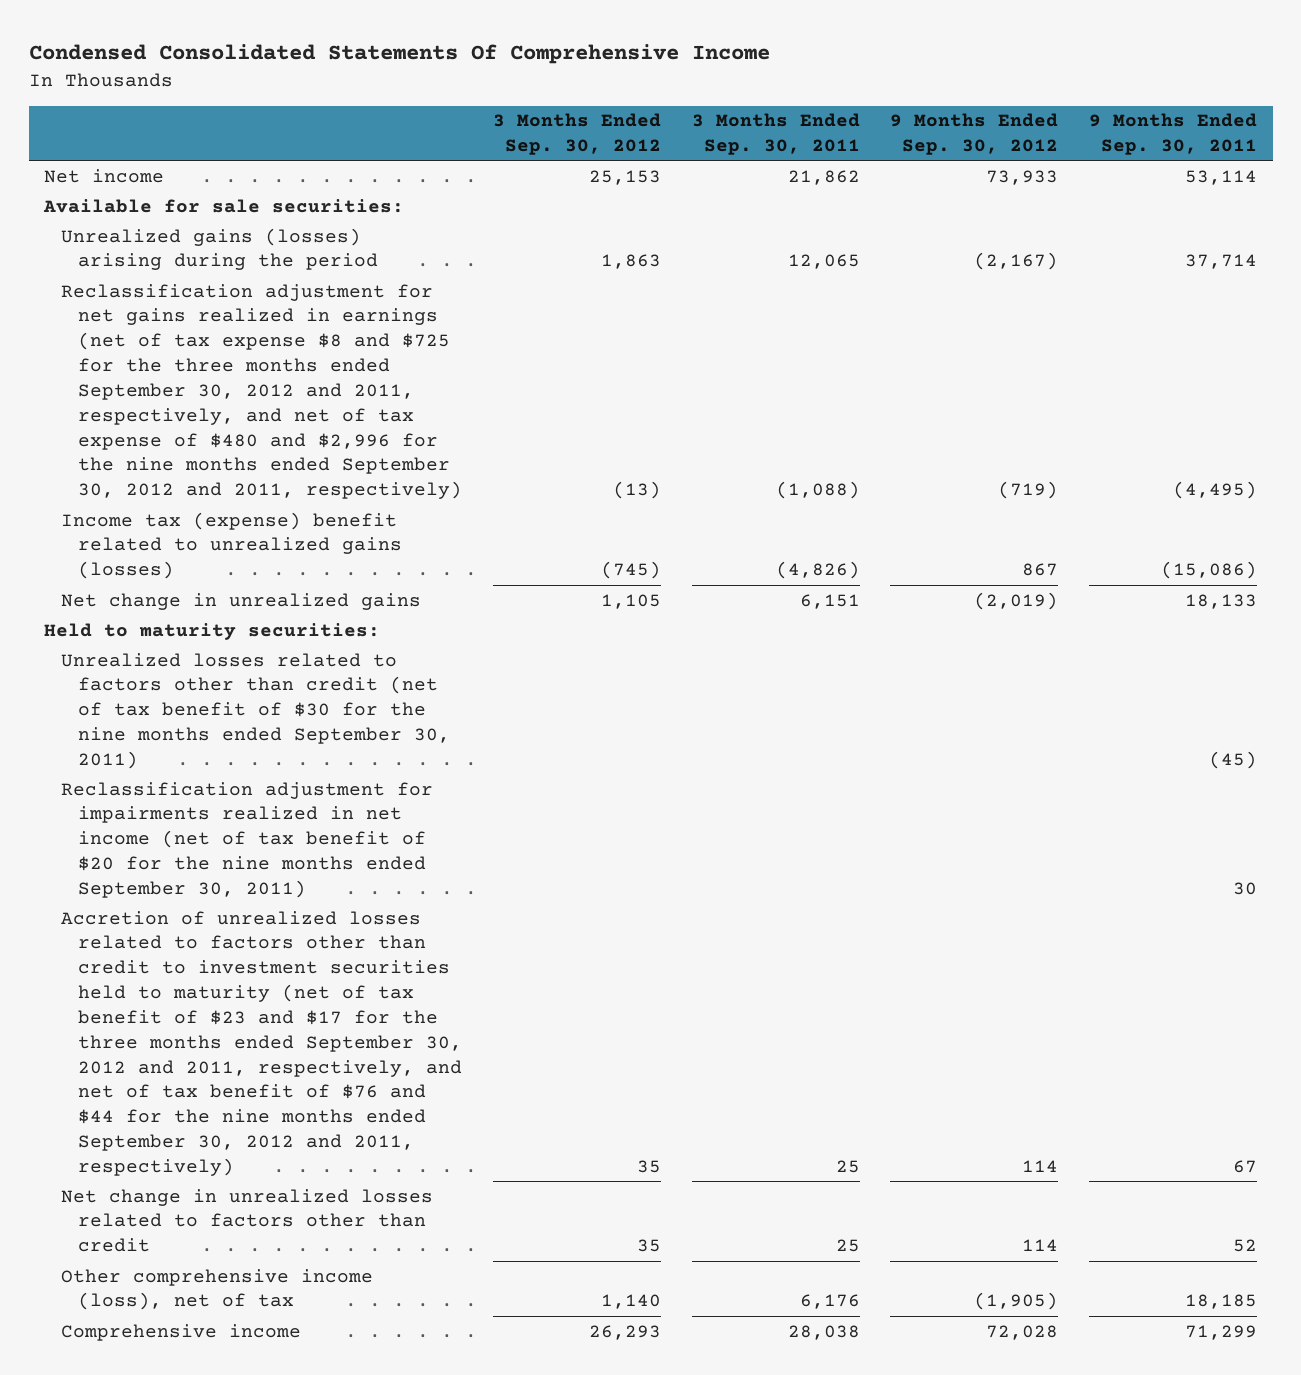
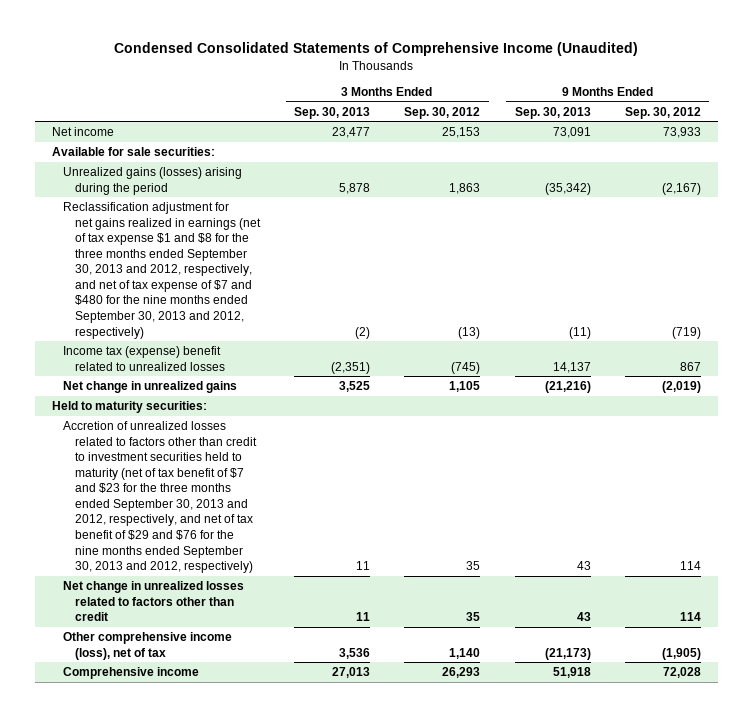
- Condensed Consolidated Statements Of Comprehensive Income
+ Condensed Consolidated Statements of Comprehensive Income (Unaudited)
- | 3 Months Ended Sep. 30, 2012 | 3 Months Ended Sep. 30, 2011 | 9 Months Ended Sep. 30, 2012 | 9 Months Ended Sep. 30, 2011
+ | 3 Months Ended Sep. 30, 2013 | 3 Months Ended Sep. 30, 2012 | 9 Months Ended Sep. 30, 2013 | 9 Months Ended Sep. 30, 2012
- Reclassification adjustment for net gains realized in earnings (net of tax expense $8 and $725 for the three months ended September 30, 2012 and 2011, respectively, and net of tax expense of $480 and $2,996 for the nine months ended September 30, 2012 and 2011, respectively) | (13) | (1,088) | (719) | (4,495)
- Income tax (expense) benefit related to unrealized gains (losses) | (745) | (4,826) | 867 | (15,086)
+ Reclassification adjustment for net gains realized in earnings (net of tax expense $1 and $8 for the three months ended September 30, 2013 and 2012, respectively, and net of tax expense of $7 and $480 for the nine months ended September 30, 2013 and 2012, respectively) | (2) | (13) | (11) | (719)
+ Income tax (expense) benefit related to unrealized losses | (2,351) | (745) | 14,137 | 867
- Unrealized losses related to factors other than credit (net of tax benefit of $30 for the nine months ended September 30, 2011) | | | | (45)
- Reclassification adjustment for impairments realized in net income (net of tax benefit of $20 for the nine months ended September 30, 2011) | | | | 30
- Accretion of unrealized losses related to factors other than credit to investment securities held to maturity (net of tax benefit of $23 and $17 for the three months ended September 30, 2012 and 2011, respectively, and net of tax benefit of $76 and $44 for the nine months ended September 30, 2012 and 2011, respectively) | 35 | 25 | 114 | 67
+ Accretion of unrealized losses related to factors other than credit to investment securities held to maturity (net of tax benefit of $7 and $23 for the three months ended September 30, 2013 and 2012, respectively, and net of tax benefit of $29 and $76 for the nine months ended September 30, 2013 and 2012, respectively) | 11 | 35 | 43 | 114

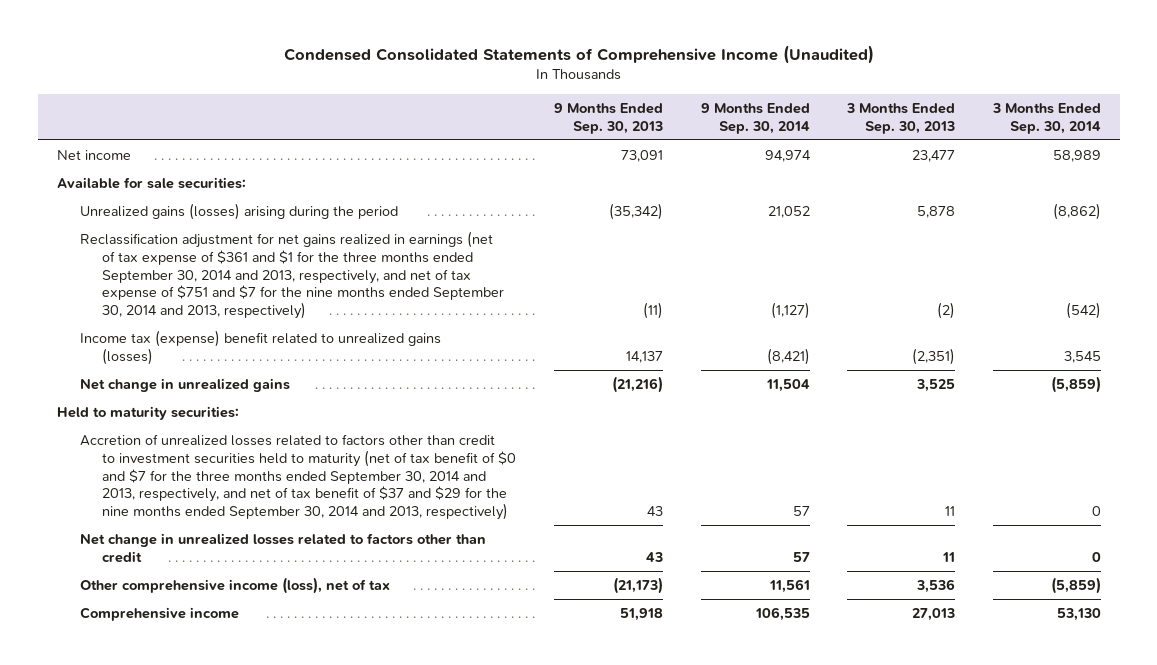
- | 3 Months Ended Sep. 30, 2013 | 3 Months Ended Sep. 30, 2012 | 9 Months Ended Sep. 30, 2013 | 9 Months Ended Sep. 30, 2012
+ | 9 Months Ended Sep. 30, 2013 | 9 Months Ended Sep. 30, 2014 | 3 Months Ended Sep. 30, 2013 | 3 Months Ended Sep. 30, 2014
- Reclassification adjustment for net gains realized in earnings (net of tax expense $1 and $8 for the three months ended September 30, 2013 and 2012, respectively, and net of tax expense of $7 and $480 for the nine months ended September 30, 2013 and 2012, respectively) | (2) | (13) | (11) | (719)
- Income tax (expense) benefit related to unrealized losses | (2,351) | (745) | 14,137 | 867
+ Reclassification adjustment for net gains realized in earnings (net of tax expense of $361 and $1 for the three months ended September 30, 2014 and 2013, respectively, and net of tax expense of $751 and $7 for the nine months ended September 30, 2014 and 2013, respectively) | (11) | (1,127) | (2) | (542)
+ Income tax (expense) benefit related to unrealized gains (losses) | 14,137 | (8,421) | (2,351) | 3,545
- Accretion of unrealized losses related to factors other than credit to investment securities held to maturity (net of tax benefit of $7 and $23 for the three months ended September 30, 2013 and 2012, respectively, and net of tax benefit of $29 and $76 for the nine months ended September 30, 2013 and 2012, respectively) | 11 | 35 | 43 | 114
+ Accretion of unrealized losses related to factors other than credit to investment securities held to maturity (net of tax benefit of $0 and $7 for the three months ended September 30, 2014 and 2013, respectively, and net of tax benefit of $37 and $29 for the nine months ended September 30, 2014 and 2013, respectively) | 43 | 57 | 11 | 0

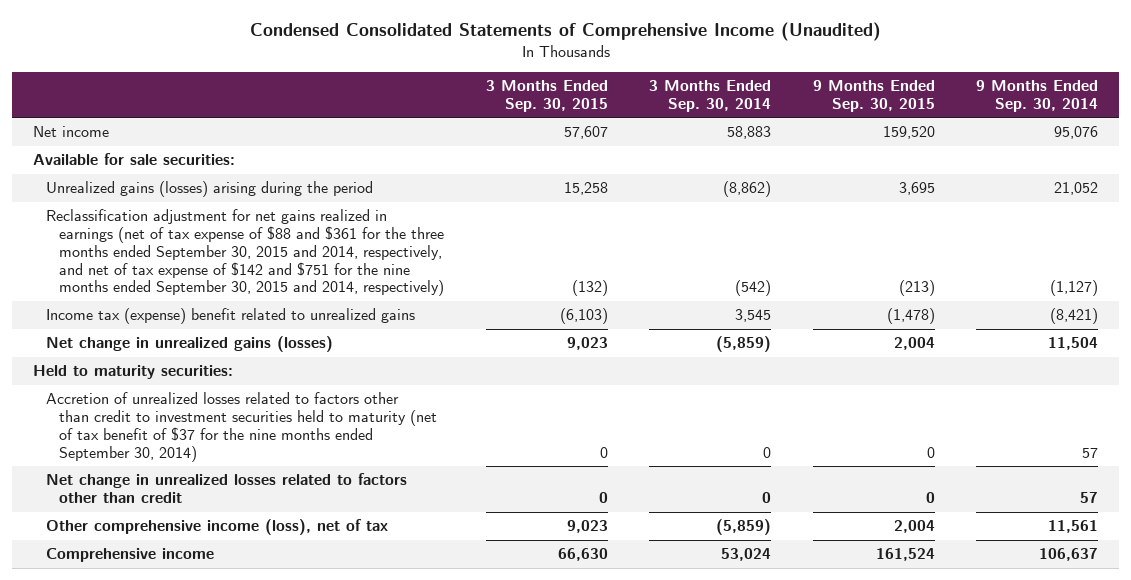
- | 9 Months Ended Sep. 30, 2013 | 9 Months Ended Sep. 30, 2014 | 3 Months Ended Sep. 30, 2013 | 3 Months Ended Sep. 30, 2014
+ | 3 Months Ended Sep. 30, 2015 | 3 Months Ended Sep. 30, 2014 | 9 Months Ended Sep. 30, 2015 | 9 Months Ended Sep. 30, 2014
- Net income | 73,091 | 94,974 | 23,477 | 58,989
+ Net income | 57,607 | 58,883 | 159,520 | 95,076
- Reclassification adjustment for net gains realized in earnings (net of tax expense of $361 and $1 for the three months ended September 30, 2014 and 2013, respectively, and net of tax expense of $751 and $7 for the nine months ended September 30, 2014 and 2013, respectively) | (11) | (1,127) | (2) | (542)
- Income tax (expense) benefit related to unrealized gains (losses) | 14,137 | (8,421) | (2,351) | 3,545
- Net change in unrealized gains | (21,216) | 11,504 | 3,525 | (5,859)
+ Reclassification adjustment for net gains realized in earnings (net of tax expense of $88 and $361 for the three months ended September 30, 2015 and 2014, respectively, and net of tax expense of $142 and $751 for the nine months ended September 30, 2015 and 2014, respectively) | (132) | (542) | (213) | (1,127)
+ Income tax (expense) benefit related to unrealized gains | (6,103) | 3,545 | (1,478) | (8,421)
+ Net change in unrealized gains (losses) | 9,023 | (5,859) | 2,004 | 11,504
- Accretion of unrealized losses related to factors other than credit to investment securities held to maturity (net of tax benefit of $0 and $7 for the three months ended September 30, 2014 and 2013, respectively, and net of tax benefit of $37 and $29 for the nine months ended September 30, 2014 and 2013, respectively) | 43 | 57 | 11 | 0
+ Accretion of unrealized losses related to factors other than credit to investment securities held to maturity (net of tax benefit of $37 for the nine months ended September 30, 2014) | 0 | 0 | 0 | 57
- Comprehensive income | 51,918 | 106,535 | 27,013 | 53,130
+ Comprehensive income | 66,630 | 53,024 | 161,524 | 106,637

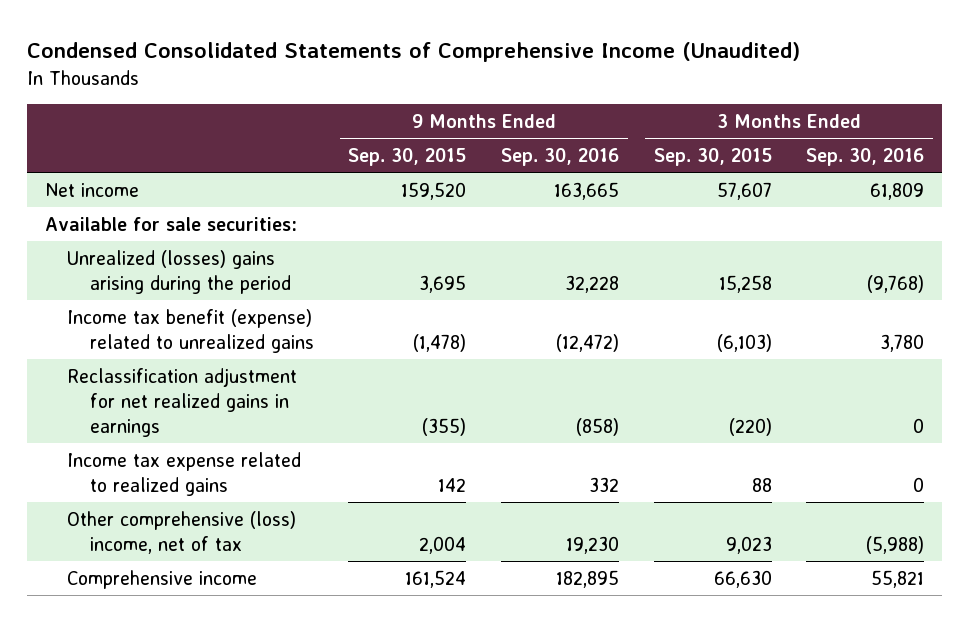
- | 3 Months Ended Sep. 30, 2015 | 3 Months Ended Sep. 30, 2014 | 9 Months Ended Sep. 30, 2015 | 9 Months Ended Sep. 30, 2014
+ | 9 Months Ended Sep. 30, 2015 | 9 Months Ended Sep. 30, 2016 | 3 Months Ended Sep. 30, 2015 | 3 Months Ended Sep. 30, 2016
- Unrealized gains (losses) arising during the period | 15,258 | (8,862) | 3,695 | 21,052
- Reclassification adjustment for net gains realized in earnings (net of tax expense of $88 and $361 for the three months ended September 30, 2015 and 2014, respectively, and net of tax expense of $142 and $751 for the nine months ended September 30, 2015 and 2014, respectively) | (132) | (542) | (213) | (1,127)
- Income tax (expense) benefit related to unrealized gains | (6,103) | 3,545 | (1,478) | (8,421)
- Net change in unrealized gains (losses) | 9,023 | (5,859) | 2,004 | 11,504
- Held to maturity securities:
- Accretion of unrealized losses related to factors other than credit to investment securities held to maturity (net of tax benefit of $37 for the nine months ended September 30, 2014) | 0 | 0 | 0 | 57
- Net change in unrealized losses related to factors other than credit | 0 | 0 | 0 | 57
- Other comprehensive income (loss), net of tax | 9,023 | (5,859) | 2,004 | 11,561
+ Unrealized (losses) gains arising during the period | 3,695 | 32,228 | 15,258 | (9,768)
+ Income tax benefit (expense) related to unrealized gains | (1,478) | (12,472) | (6,103) | 3,780
+ Reclassification adjustment for net realized gains in earnings | (355) | (858) | (220) | 0
+ Income tax expense related to realized gains | 142 | 332 | 88 | 0
+ Other comprehensive (loss) income, net of tax | 2,004 | 19,230 | 9,023 | (5,988)

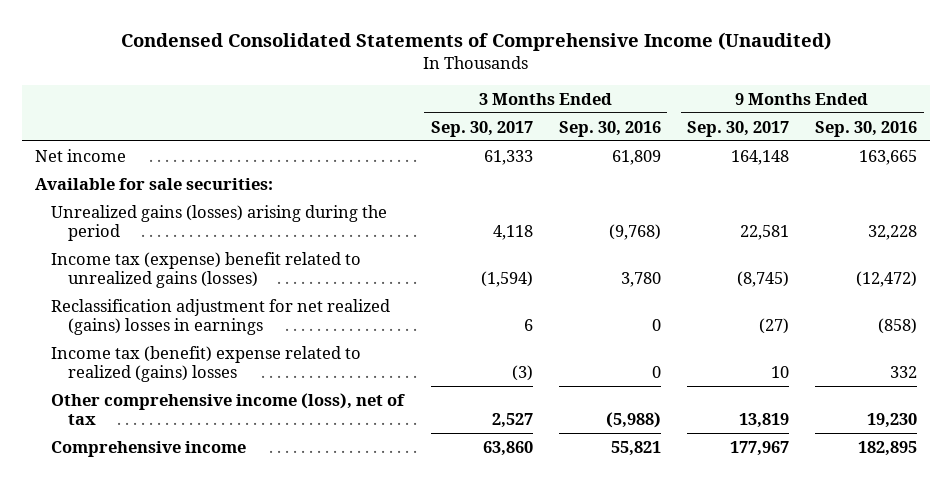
- | 9 Months Ended Sep. 30, 2015 | 9 Months Ended Sep. 30, 2016 | 3 Months Ended Sep. 30, 2015 | 3 Months Ended Sep. 30, 2016
+ | 3 Months Ended Sep. 30, 2017 | 3 Months Ended Sep. 30, 2016 | 9 Months Ended Sep. 30, 2017 | 9 Months Ended Sep. 30, 2016
- Unrealized (losses) gains arising during the period | 3,695 | 32,228 | 15,258 | (9,768)
- Income tax benefit (expense) related to unrealized gains | (1,478) | (12,472) | (6,103) | 3,780
- Reclassification adjustment for net realized gains in earnings | (355) | (858) | (220) | 0
- Income tax expense related to realized gains | 142 | 332 | 88 | 0
- Other comprehensive (loss) income, net of tax | 2,004 | 19,230 | 9,023 | (5,988)
+ Unrealized gains (losses) arising during the period | 4,118 | (9,768) | 22,581 | 32,228
+ Income tax (expense) benefit related to unrealized gains (losses) | (1,594) | 3,780 | (8,745) | (12,472)
+ Reclassification adjustment for net realized (gains) losses in earnings | 6 | 0 | (27) | (858)
+ Income tax (benefit) expense related to realized (gains) losses | (3) | 0 | 10 | 332
+ Other comprehensive income (loss), net of tax | 2,527 | (5,988) | 13,819 | 19,230

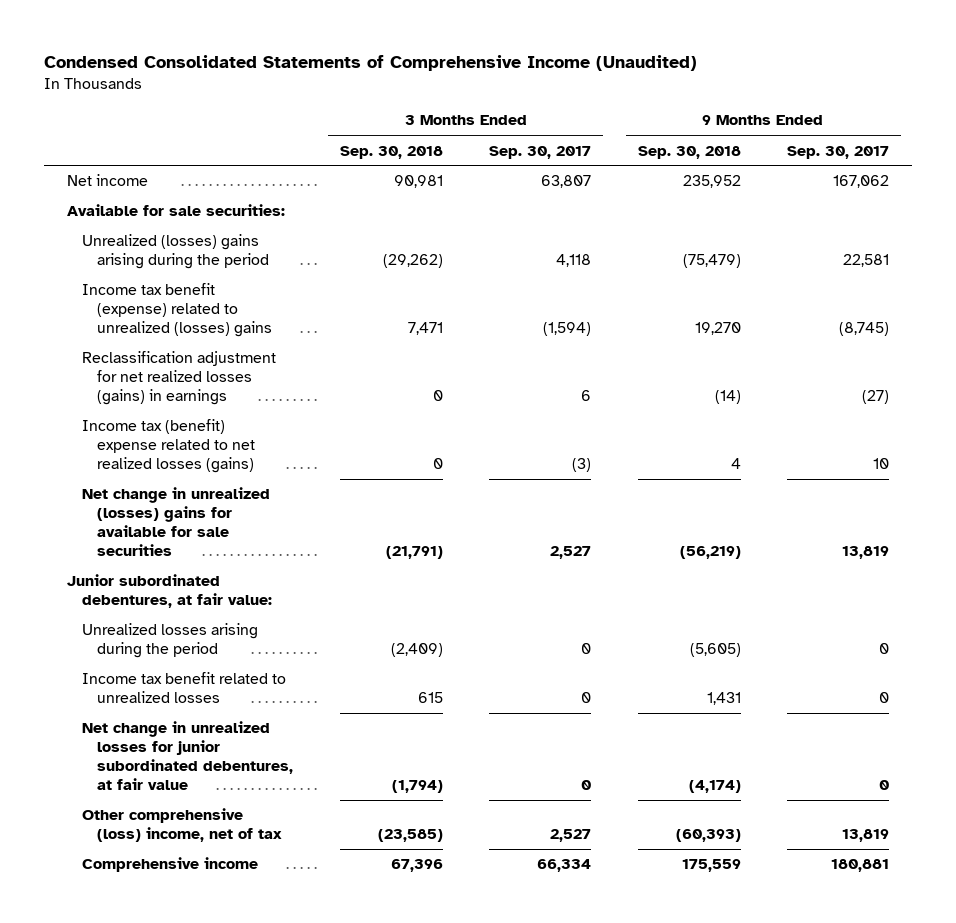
- | 3 Months Ended Sep. 30, 2017 | 3 Months Ended Sep. 30, 2016 | 9 Months Ended Sep. 30, 2017 | 9 Months Ended Sep. 30, 2016
+ | 3 Months Ended Sep. 30, 2018 | 3 Months Ended Sep. 30, 2017 | 9 Months Ended Sep. 30, 2018 | 9 Months Ended Sep. 30, 2017
- Net income | 61,333 | 61,809 | 164,148 | 163,665
+ Net income | 90,981 | 63,807 | 235,952 | 167,062
- Unrealized gains (losses) arising during the period | 4,118 | (9,768) | 22,581 | 32,228
- Income tax (expense) benefit related to unrealized gains (losses) | (1,594) | 3,780 | (8,745) | (12,472)
- Reclassification adjustment for net realized (gains) losses in earnings | 6 | 0 | (27) | (858)
- Income tax (benefit) expense related to realized (gains) losses | (3) | 0 | 10 | 332
- Other comprehensive income (loss), net of tax | 2,527 | (5,988) | 13,819 | 19,230
- Comprehensive income | 63,860 | 55,821 | 177,967 | 182,895
+ Unrealized (losses) gains arising during the period | (29,262) | 4,118 | (75,479) | 22,581
+ Income tax benefit (expense) related to unrealized (losses) gains | 7,471 | (1,594) | 19,270 | (8,745)
+ Reclassification adjustment for net realized losses (gains) in earnings | 0 | 6 | (14) | (27)
+ Income tax (benefit) expense related to net realized losses (gains) | 0 | (3) | 4 | 10
+ Net change in unrealized (losses) gains for available for sale securities | (21,791) | 2,527 | (56,219) | 13,819
+ Junior subordinated debentures, at fair value:
+ Unrealized losses arising during the period | (2,409) | 0 | (5,605) | 0
+ Income tax benefit related to unrealized losses | 615 | 0 | 1,431 | 0
+ Net change in unrealized losses for junior subordinated debentures, at fair value | (1,794) | 0 | (4,174) | 0
+ Other comprehensive (loss) income, net of tax | (23,585) | 2,527 | (60,393) | 13,819
+ Comprehensive income | 67,396 | 66,334 | 175,559 | 180,881

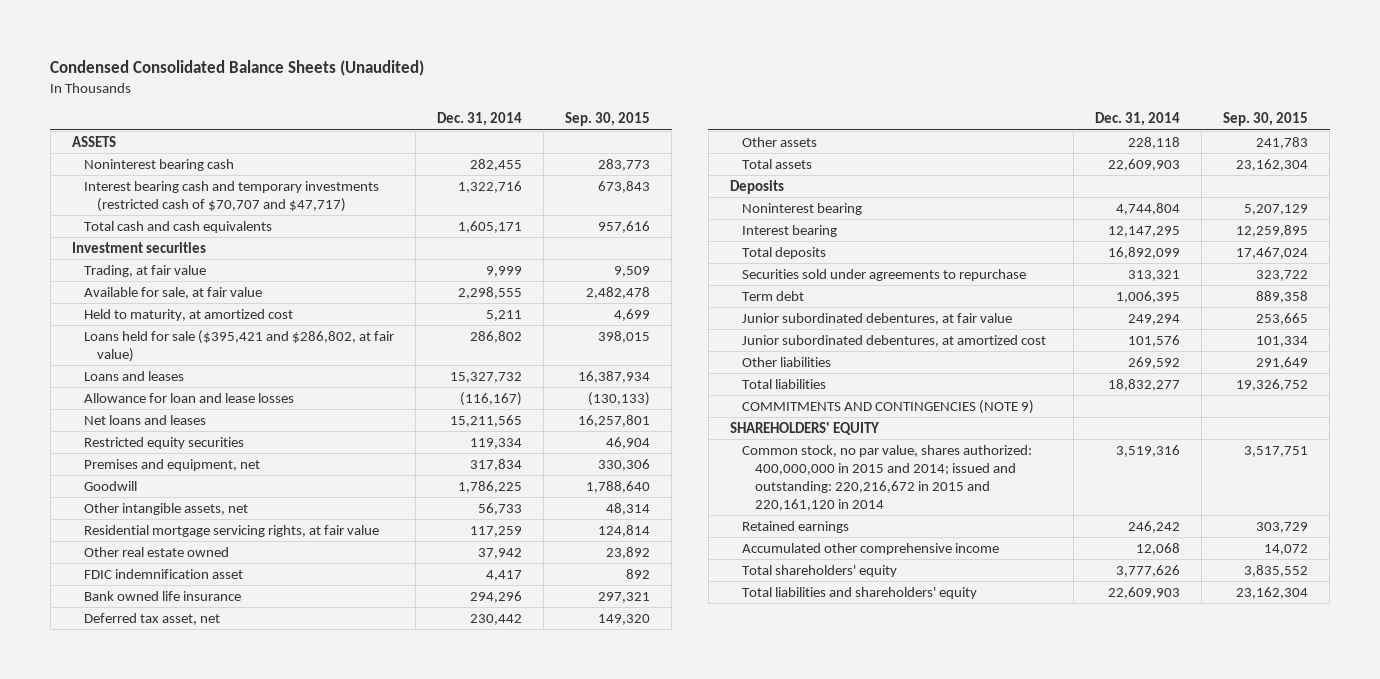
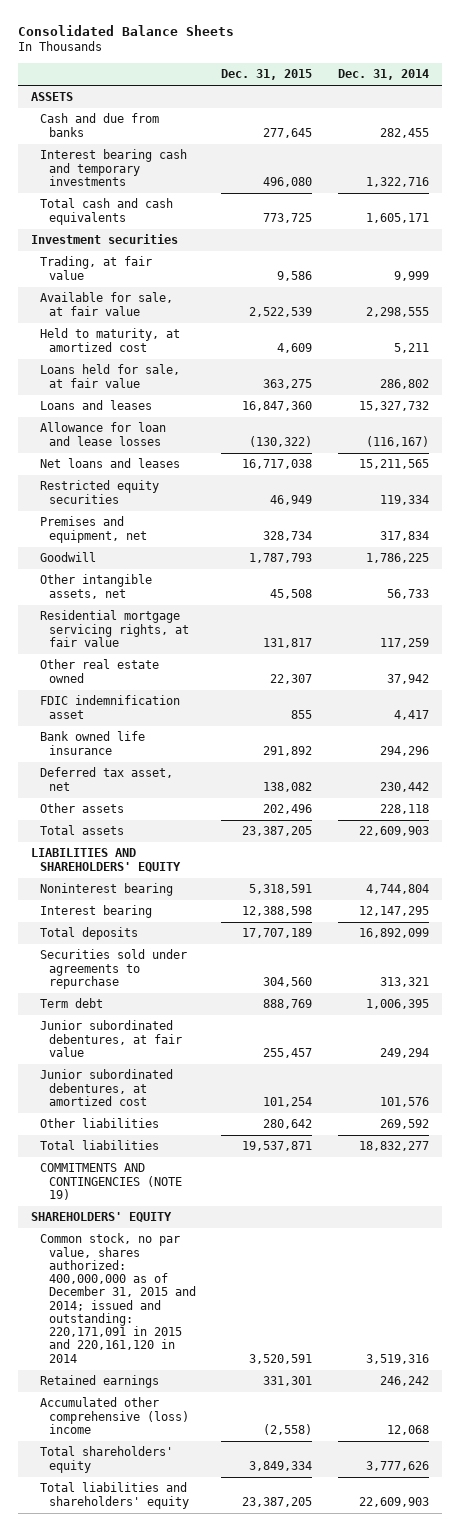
- Condensed Consolidated Balance Sheets (Unaudited)
+ Consolidated Balance Sheets
- | Dec. 31, 2014 | Sep. 30, 2015
+ | Dec. 31, 2015 | Dec. 31, 2014
- Noninterest bearing cash | 282,455 | 283,773
- Interest bearing cash and temporary investments (restricted cash of $70,707 and $47,717) | 1,322,716 | 673,843
+ Cash and due from banks | 277,645 | 282,455
+ Interest bearing cash and temporary investments | 496,080 | 1,322,716
- Loans held for sale ($395,421 and $286,802, at fair value) | 286,802 | 398,015
+ Loans held for sale, at fair value | 363,275 | 286,802
- Deposits
+ LIABILITIES AND SHAREHOLDERS' EQUITY
- COMMITMENTS AND CONTINGENCIES (NOTE 9)
+ COMMITMENTS AND CONTINGENCIES (NOTE 19)
- Common stock, no par value, shares authorized: 400,000,000 in 2015 and 2014; issued and outstanding: 220,216,672 in 2015 and 220,161,120 in 2014 | 3,519,316 | 3,517,751
+ Common stock, no par value, shares authorized: 400,000,000 as of December 31, 2015 and 2014; issued and outstanding: 220,171,091 in 2015 and 220,161,120 in 2014 | 3,520,591 | 3,519,316
- Accumulated other comprehensive income | 12,068 | 14,072
+ Accumulated other comprehensive (loss) income | (2,558) | 12,068

